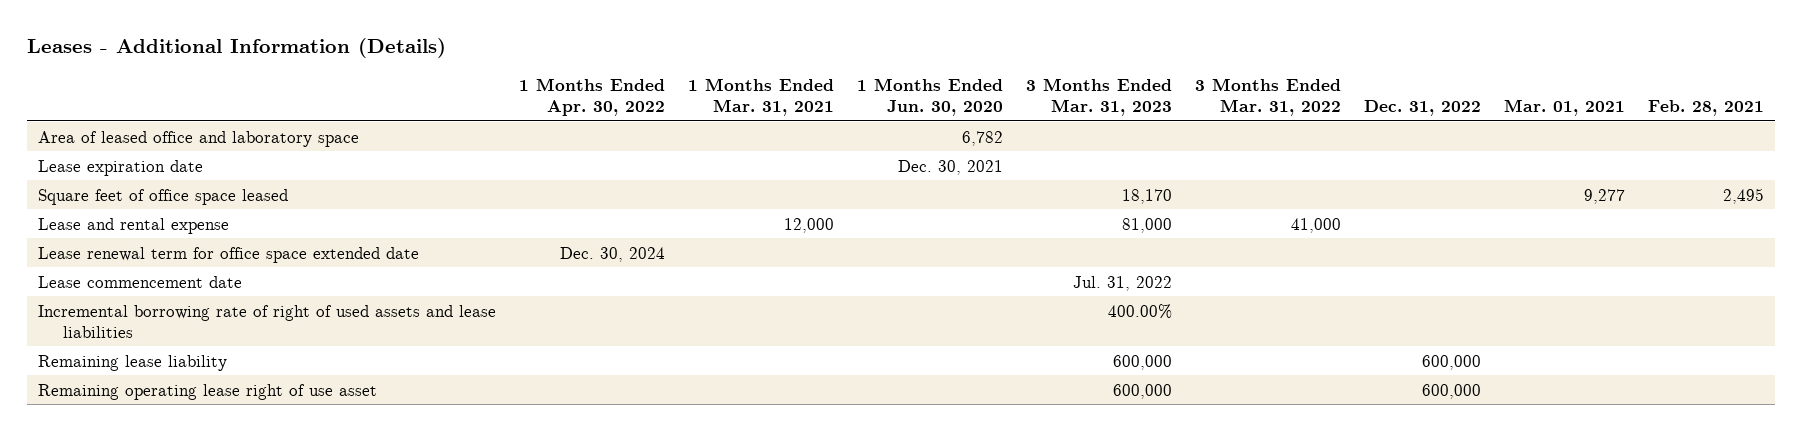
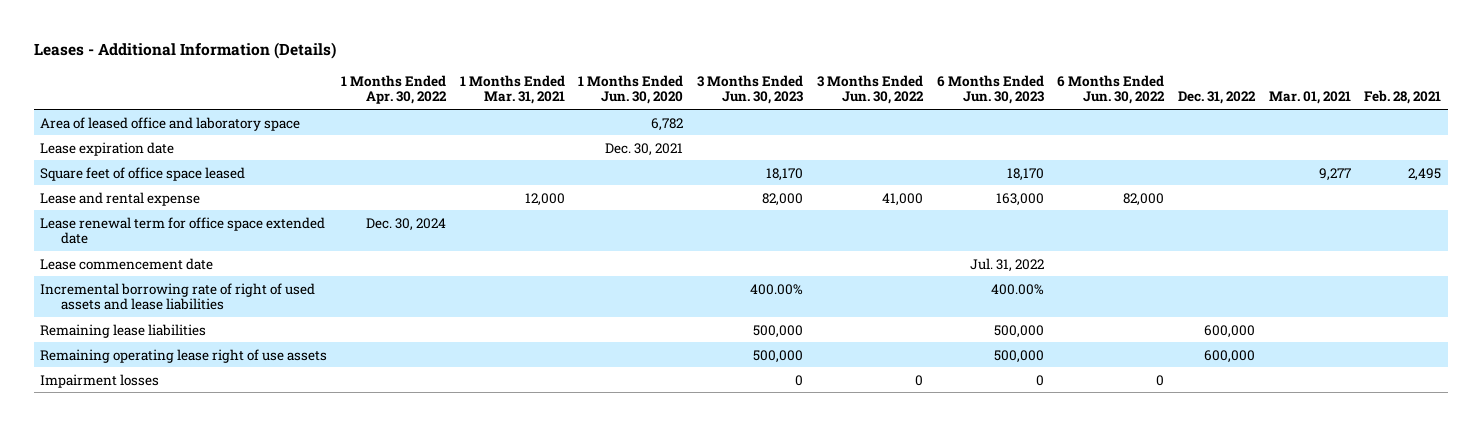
- | 1 Months Ended Apr. 30, 2022 | 1 Months Ended Mar. 31, 2021 | 1 Months Ended Jun. 30, 2020 | 3 Months Ended Mar. 31, 2023 | 3 Months Ended Mar. 31, 2022 | Dec. 31, 2022 | Mar. 01, 2021 | Feb. 28, 2021
+ | 1 Months Ended Apr. 30, 2022 | 1 Months Ended Mar. 31, 2021 | 1 Months Ended Jun. 30, 2020 | 3 Months Ended Jun. 30, 2023 | 3 Months Ended Jun. 30, 2022 | 6 Months Ended Jun. 30, 2023 | 6 Months Ended Jun. 30, 2022 | Dec. 31, 2022 | Mar. 01, 2021 | Feb. 28, 2021
- Remaining lease liability | | | | 600,000 | | 600,000 | |
- Remaining operating lease right of use asset | | | | 600,000 | | 600,000 | |
+ Remaining lease liabilities | | | | 500,000 | | 500,000 | | 600,000 | |
+ Remaining operating lease right of use assets | | | | 500,000 | | 500,000 | | 600,000 | |
+ Impairment losses | | | | 0 | 0 | 0 | 0 | | |

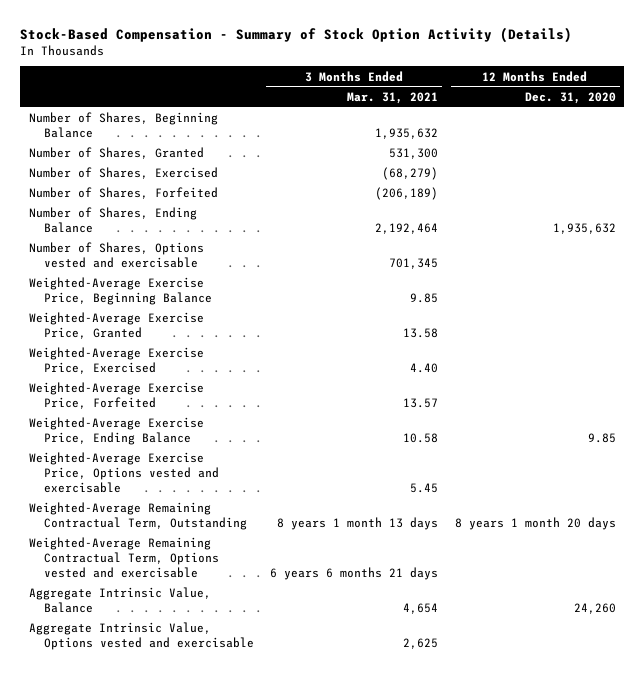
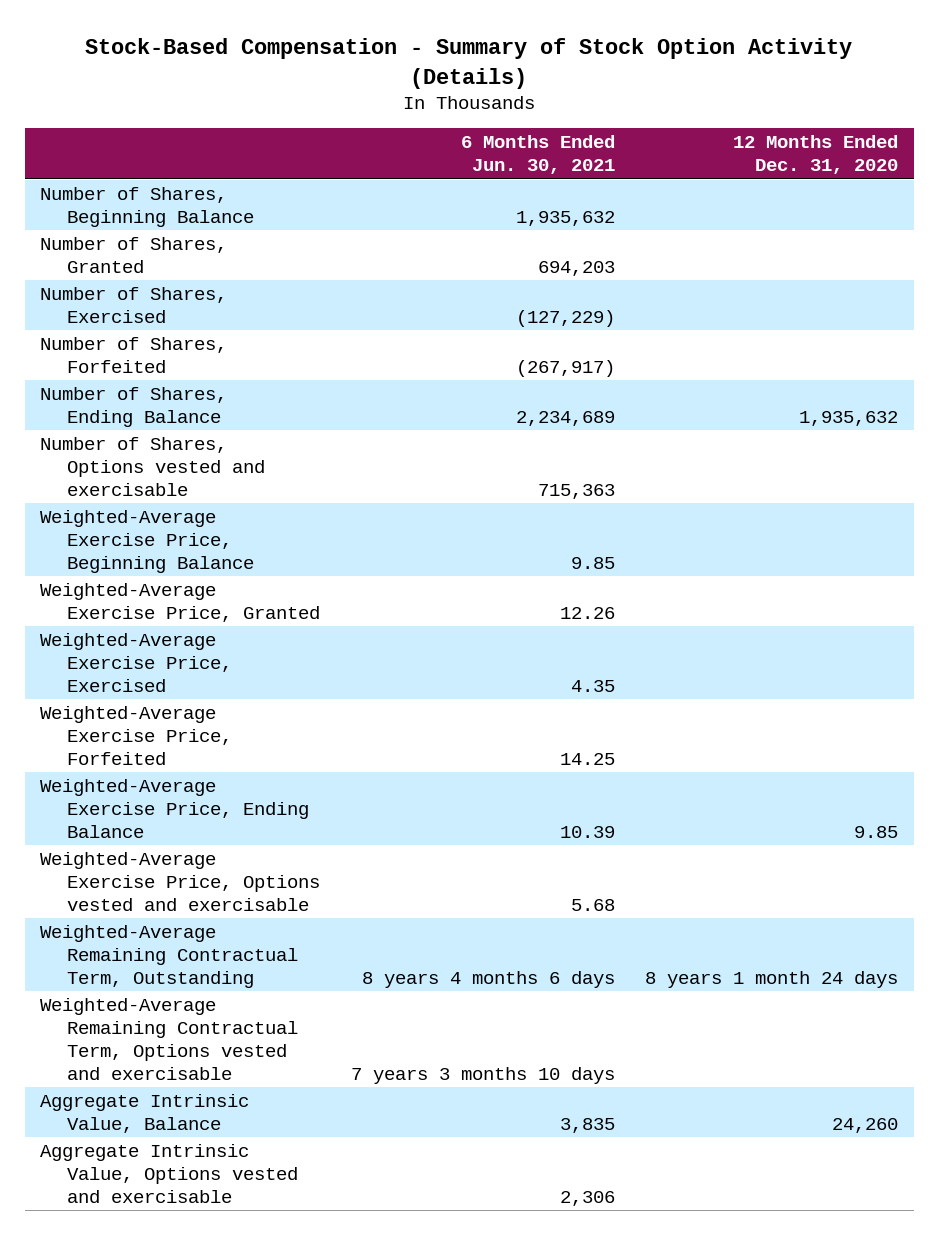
- | 3 Months Ended Mar. 31, 2021 | 12 Months Ended Dec. 31, 2020
+ | 6 Months Ended Jun. 30, 2021 | 12 Months Ended Dec. 31, 2020
- Weighted-Average Remaining Contractual Term, Outstanding | 8 years 1 month 13 days | 8 years 1 month 20 days
+ Weighted-Average Remaining Contractual Term, Outstanding | 8 years 4 months 6 days | 8 years 1 month 24 days

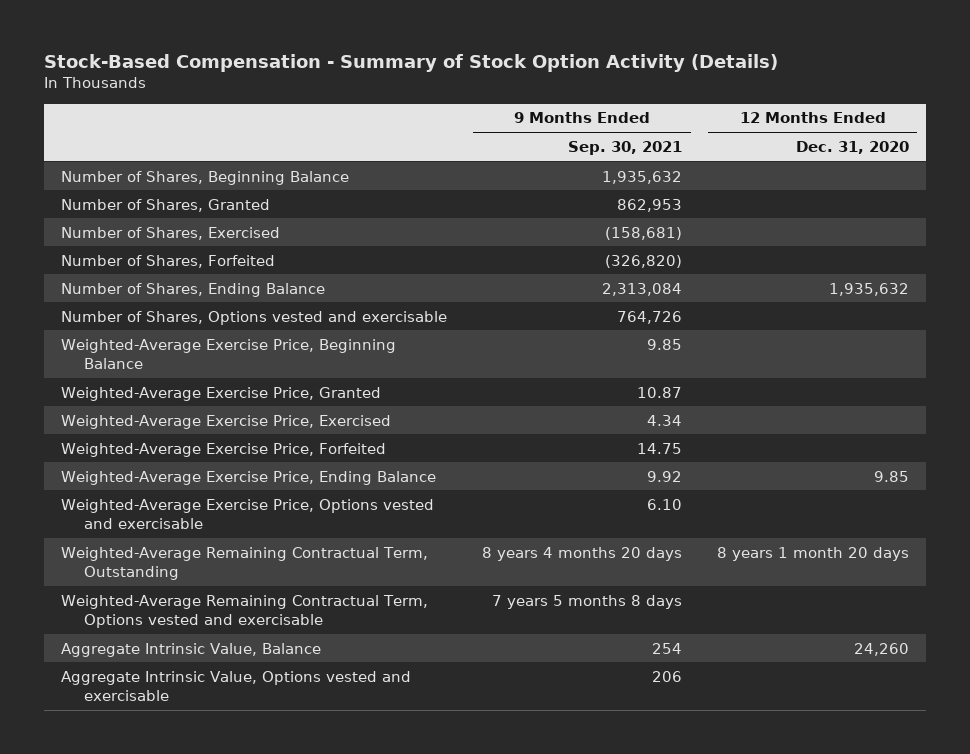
- | 6 Months Ended Jun. 30, 2021 | 12 Months Ended Dec. 31, 2020
+ | 9 Months Ended Sep. 30, 2021 | 12 Months Ended Dec. 31, 2020
- Weighted-Average Remaining Contractual Term, Outstanding | 8 years 4 months 6 days | 8 years 1 month 24 days
+ Weighted-Average Remaining Contractual Term, Outstanding | 8 years 4 months 20 days | 8 years 1 month 20 days

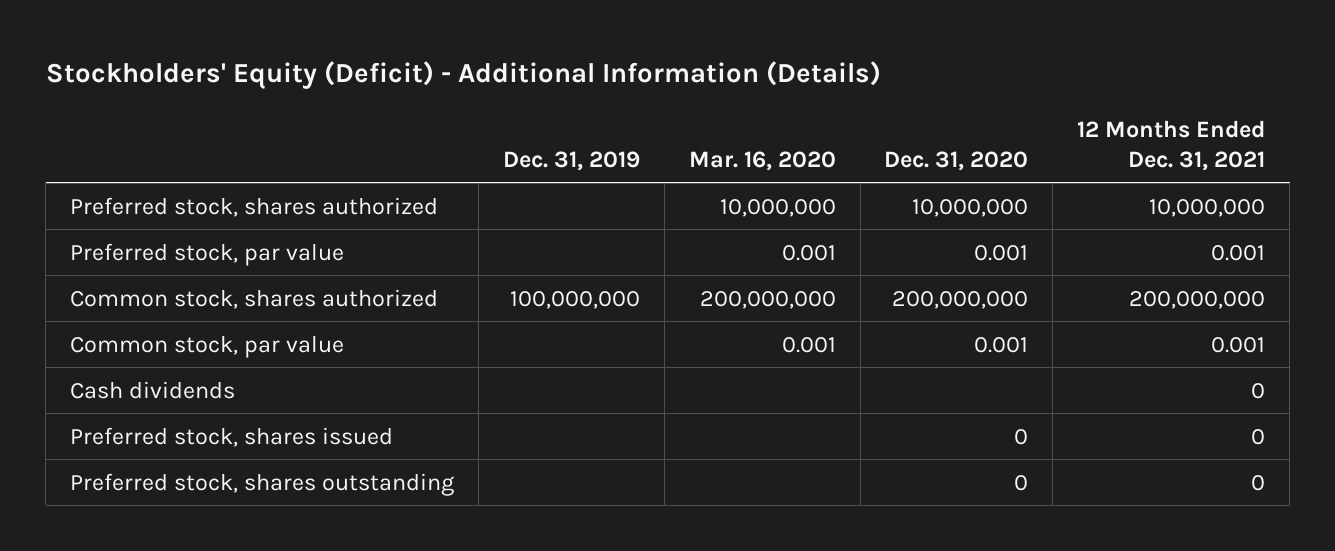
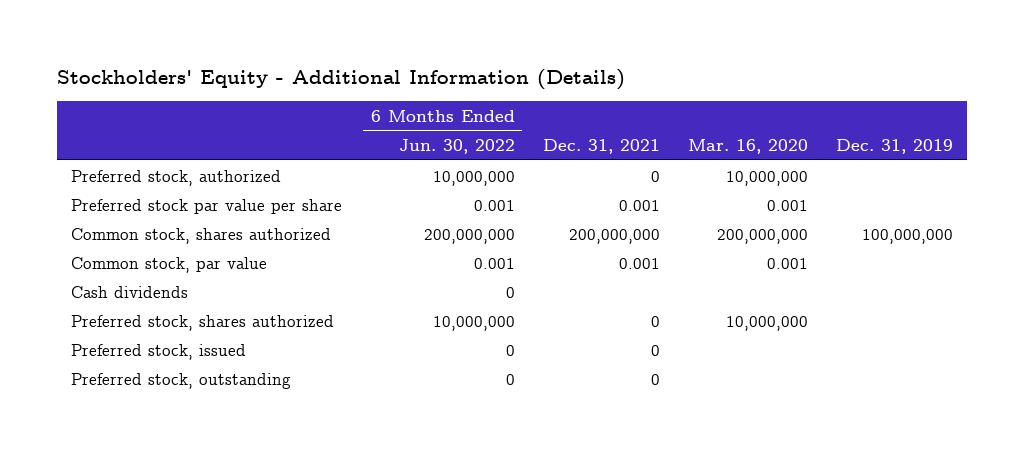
- Stockholders' Equity (Deficit) - Additional Information (Details)
+ Stockholders' Equity - Additional Information (Details)
- | Dec. 31, 2019 | Mar. 16, 2020 | Dec. 31, 2020 | 12 Months Ended Dec. 31, 2021
+ | 6 Months Ended Jun. 30, 2022 | Dec. 31, 2021 | Mar. 16, 2020 | Dec. 31, 2019
- Preferred stock, par value | | 0.001 | 0.001 | 0.001
+ Preferred stock, authorized | 10,000,000 | 0 | 10,000,000 |
+ Preferred stock par value per share | 0.001 | 0.001 | 0.001 |
- Preferred stock, shares issued | | | 0 | 0
- Preferred stock, shares outstanding | | | 0 | 0
moved down: Preferred stock, shares authorized | 10,000,000 | 0 | 10,000,000 |
+ Preferred stock, issued | 0 | 0 | |
+ Preferred stock, outstanding | 0 | 0 | |

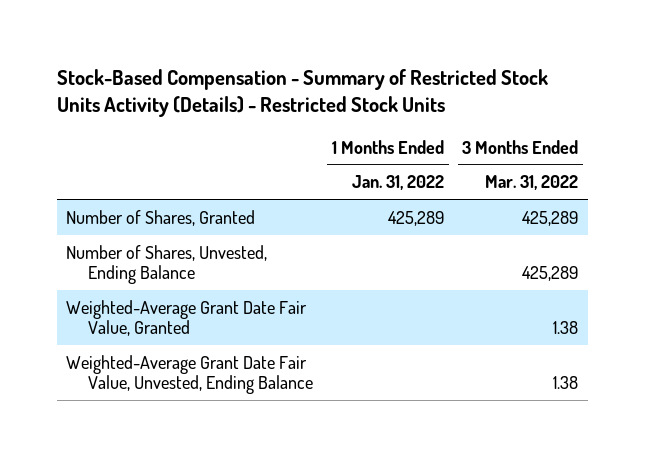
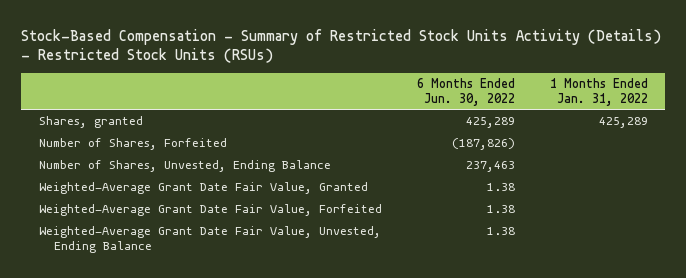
- Stock-Based Compensation - Summary of Restricted Stock Units Activity (Details) - Restricted Stock Units
+ Stock-Based Compensation - Summary of Restricted Stock Units Activity (Details) - Restricted Stock Units (RSUs)
- | 1 Months Ended Jan. 31, 2022 | 3 Months Ended Mar. 31, 2022
+ | 6 Months Ended Jun. 30, 2022 | 1 Months Ended Jan. 31, 2022
- Number of Shares, Granted | 425,289 | 425,289
+ Shares, granted | 425,289 | 425,289
+ Number of Shares, Forfeited | (187,826) |
+ Weighted-Average Grant Date Fair Value, Forfeited | 1.38 |

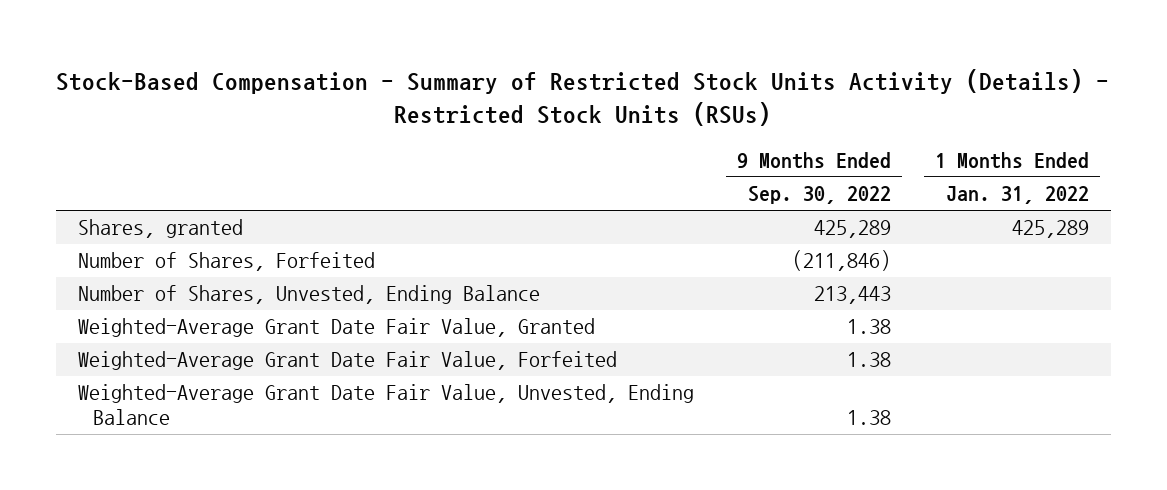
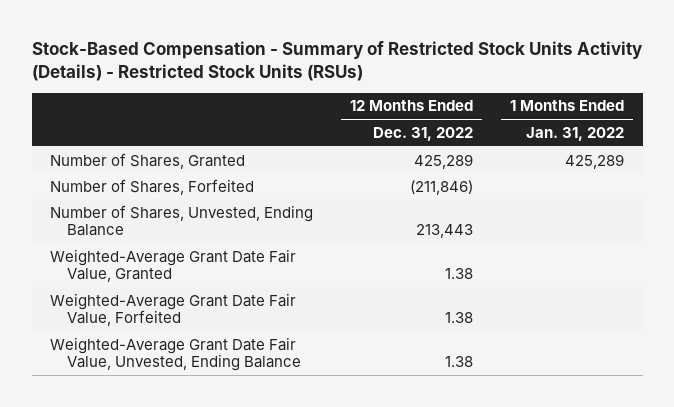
- | 9 Months Ended Sep. 30, 2022 | 1 Months Ended Jan. 31, 2022
+ | 12 Months Ended Dec. 31, 2022 | 1 Months Ended Jan. 31, 2022
- Shares, granted | 425,289 | 425,289
+ Number of Shares, Granted | 425,289 | 425,289

